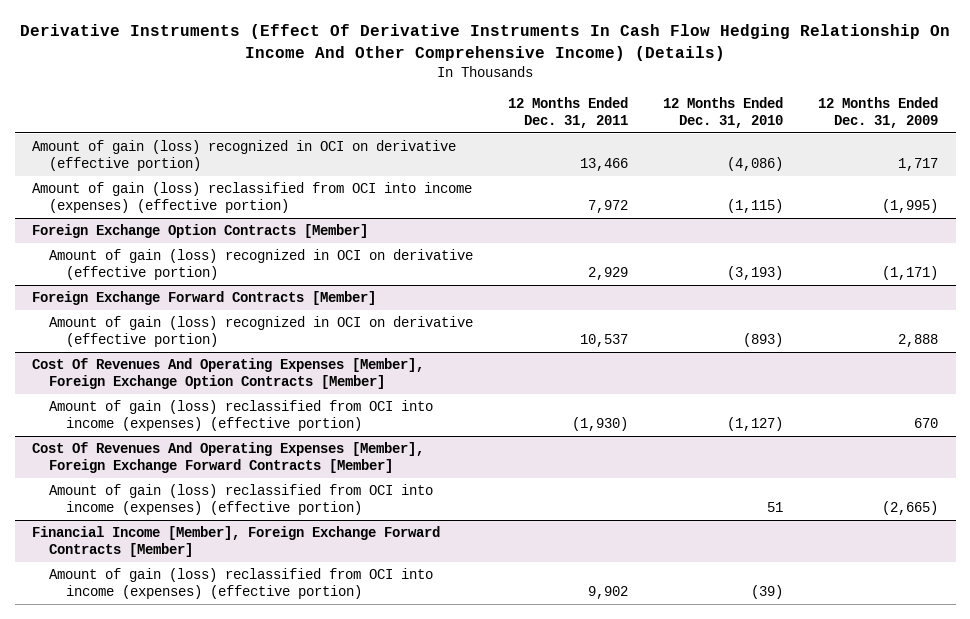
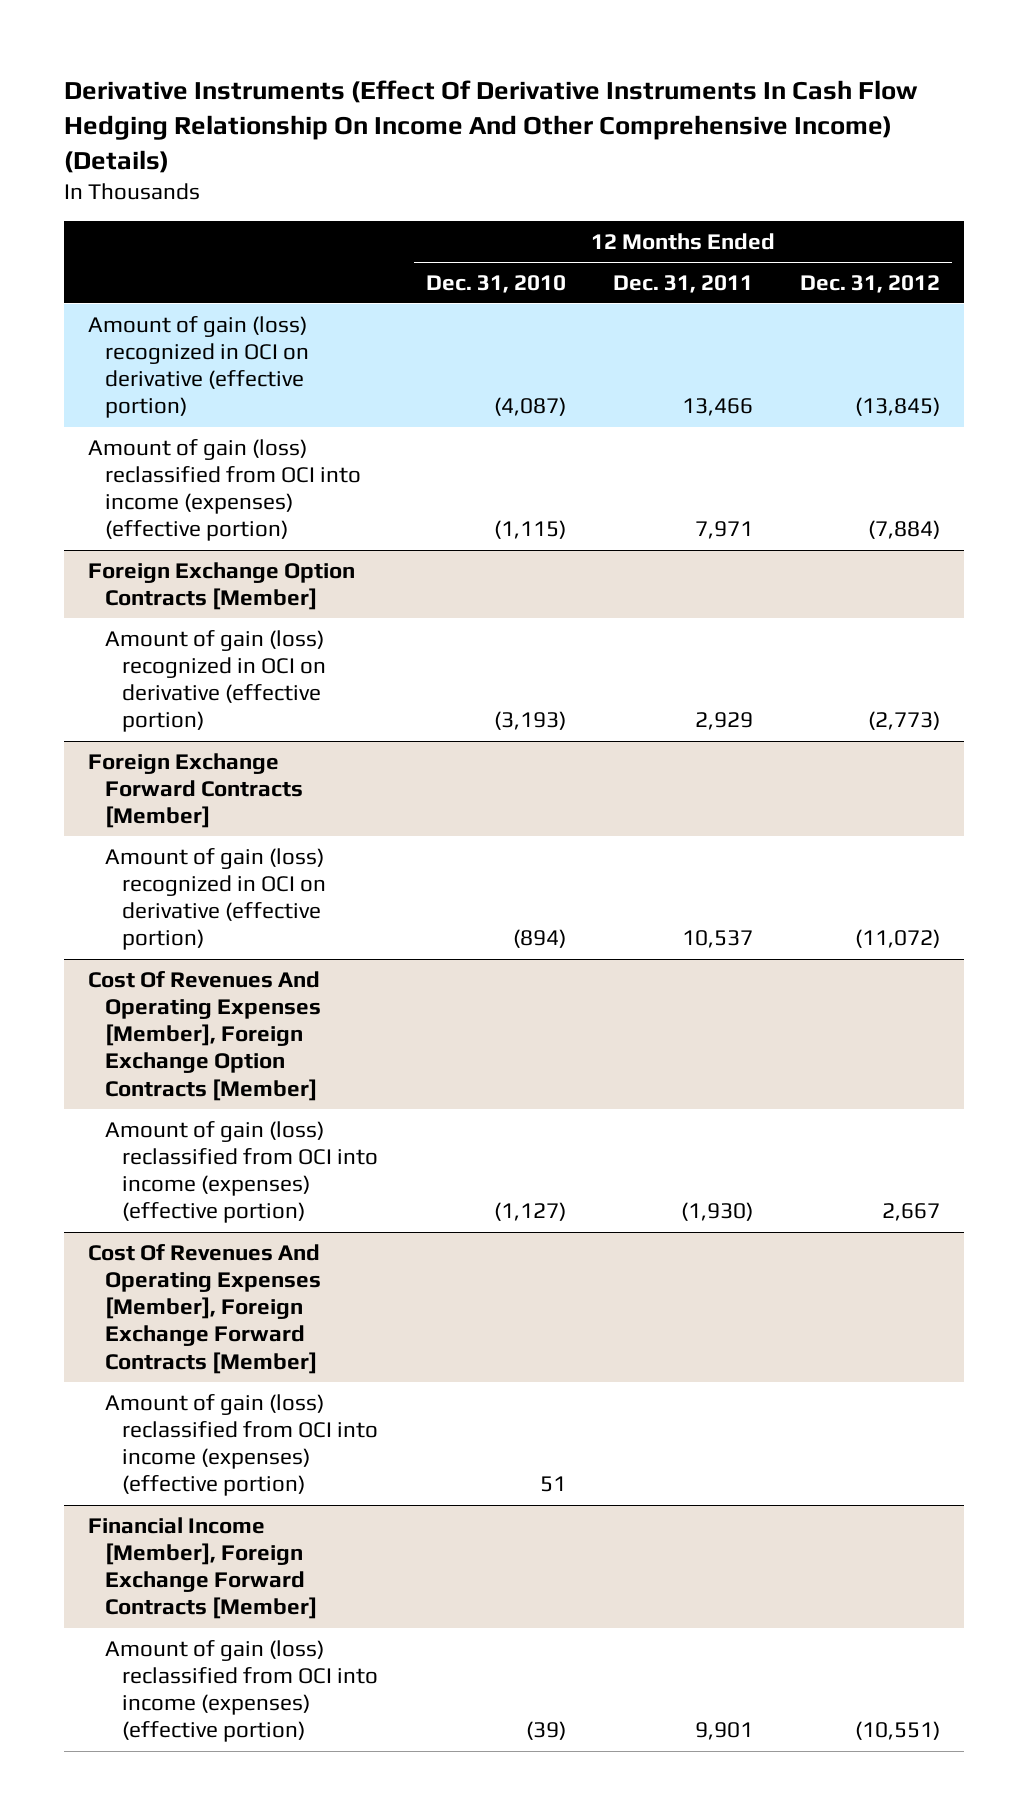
- | 12 Months Ended Dec. 31, 2011 | 12 Months Ended Dec. 31, 2010 | 12 Months Ended Dec. 31, 2009
+ | 12 Months Ended Dec. 31, 2010 | 12 Months Ended Dec. 31, 2011 | 12 Months Ended Dec. 31, 2012
- Amount of gain (loss) recognized in OCI on derivative (effective portion) | 13,466 | (4,086) | 1,717
- Amount of gain (loss) reclassified from OCI into income (expenses) (effective portion) | 7,972 | (1,115) | (1,995)
+ Amount of gain (loss) recognized in OCI on derivative (effective portion) | (4,087) | 13,466 | (13,845)
+ Amount of gain (loss) reclassified from OCI into income (expenses) (effective portion) | (1,115) | 7,971 | (7,884)
@ Foreign Exchange Forward Contracts [Member]
- Amount of gain (loss) recognized in OCI on derivative (effective portion) | 10,537 | (893) | 2,888
+ Amount of gain (loss) recognized in OCI on derivative (effective portion) | (894) | 10,537 | (11,072)
@ Financial Income [Member], Foreign Exchange Forward Contracts [Member]
- Amount of gain (loss) reclassified from OCI into income (expenses) (effective portion) | 9,902 | (39) |
+ Amount of gain (loss) reclassified from OCI into income (expenses) (effective portion) | (39) | 9,901 | (10,551)

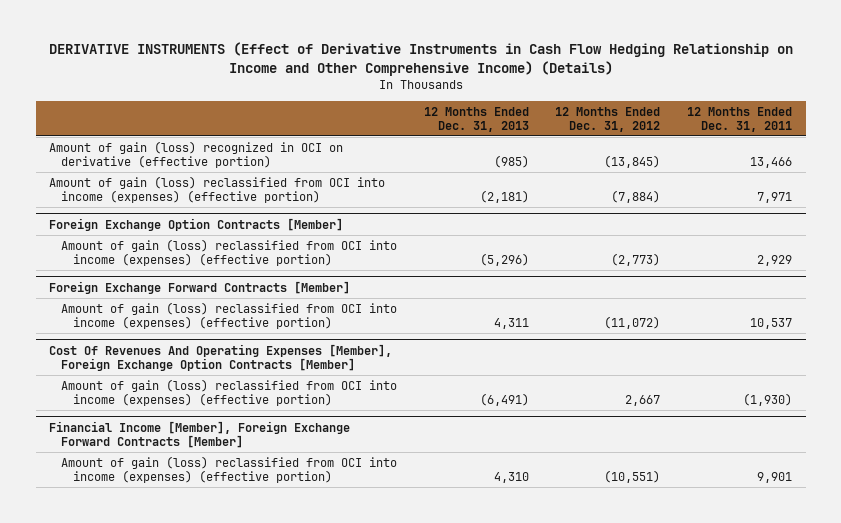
- Derivative Instruments (Effect Of Derivative Instruments In Cash Flow Hedging Relationship On Income And Other Comprehensive Income) (Details)
+ DERIVATIVE INSTRUMENTS (Effect of Derivative Instruments in Cash Flow Hedging Relationship on Income and Other Comprehensive Income) (Details)
- | 12 Months Ended Dec. 31, 2010 | 12 Months Ended Dec. 31, 2011 | 12 Months Ended Dec. 31, 2012
+ | 12 Months Ended Dec. 31, 2013 | 12 Months Ended Dec. 31, 2012 | 12 Months Ended Dec. 31, 2011
@ Foreign Exchange Option Contracts [Member]
- Amount of gain (loss) recognized in OCI on derivative (effective portion) | (3,193) | 2,929 | (2,773)
+ Amount of gain (loss) reclassified from OCI into income (expenses) (effective portion) | (5,296) | (2,773) | 2,929
@ Foreign Exchange Forward Contracts [Member]
- Amount of gain (loss) recognized in OCI on derivative (effective portion) | (894) | 10,537 | (11,072)
+ Amount of gain (loss) reclassified from OCI into income (expenses) (effective portion) | 4,311 | (11,072) | 10,537
- Cost Of Revenues And Operating Expenses [Member], Foreign Exchange Forward Contracts [Member]
- Amount of gain (loss) reclassified from OCI into income (expenses) (effective portion) | 51 | |

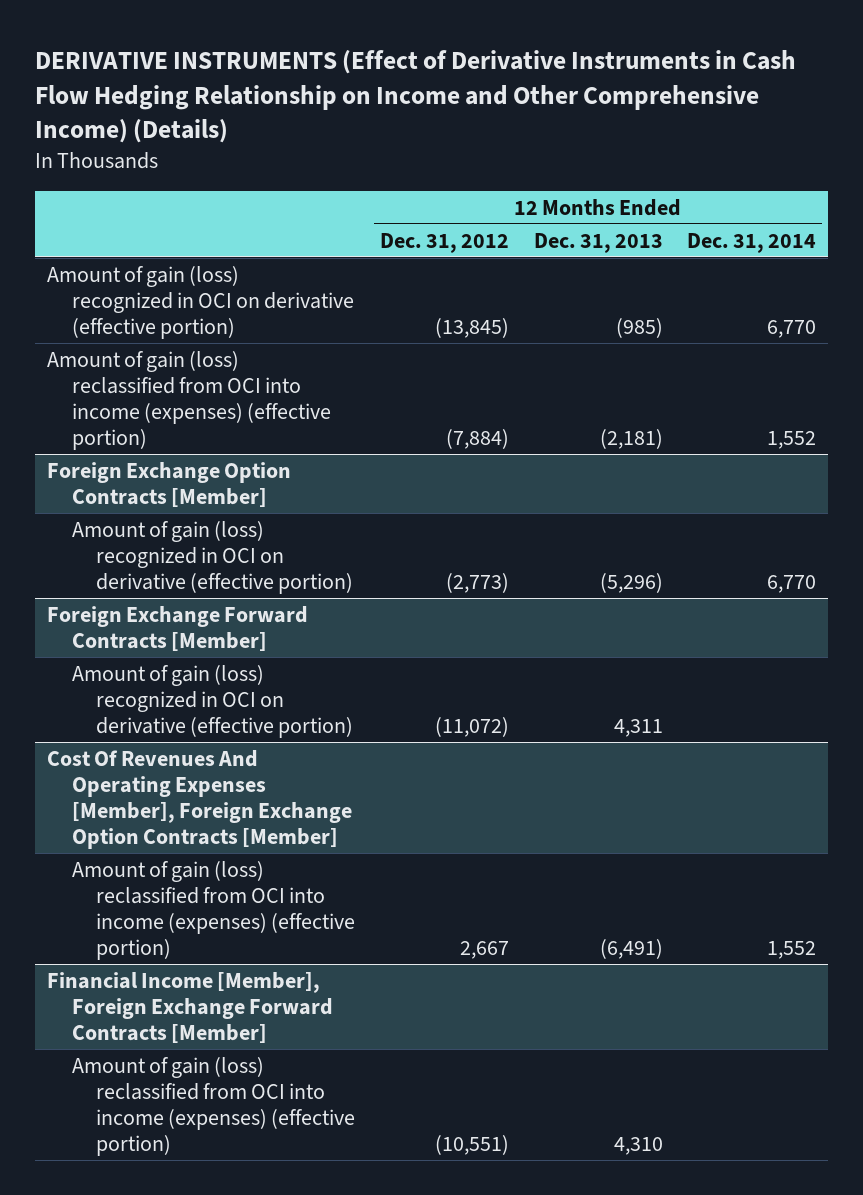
- | 12 Months Ended Dec. 31, 2013 | 12 Months Ended Dec. 31, 2012 | 12 Months Ended Dec. 31, 2011
+ | 12 Months Ended Dec. 31, 2012 | 12 Months Ended Dec. 31, 2013 | 12 Months Ended Dec. 31, 2014
@ Foreign Exchange Option Contracts [Member]
- Amount of gain (loss) reclassified from OCI into income (expenses) (effective portion) | (5,296) | (2,773) | 2,929
+ Amount of gain (loss) recognized in OCI on derivative (effective portion) | (2,773) | (5,296) | 6,770
@ Foreign Exchange Forward Contracts [Member]
- Amount of gain (loss) reclassified from OCI into income (expenses) (effective portion) | 4,311 | (11,072) | 10,537
+ Amount of gain (loss) recognized in OCI on derivative (effective portion) | (11,072) | 4,311 |

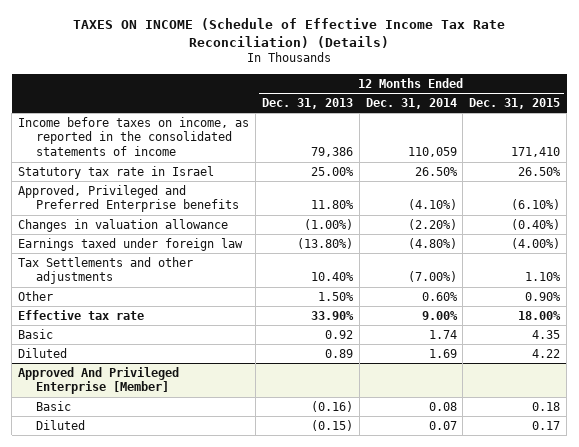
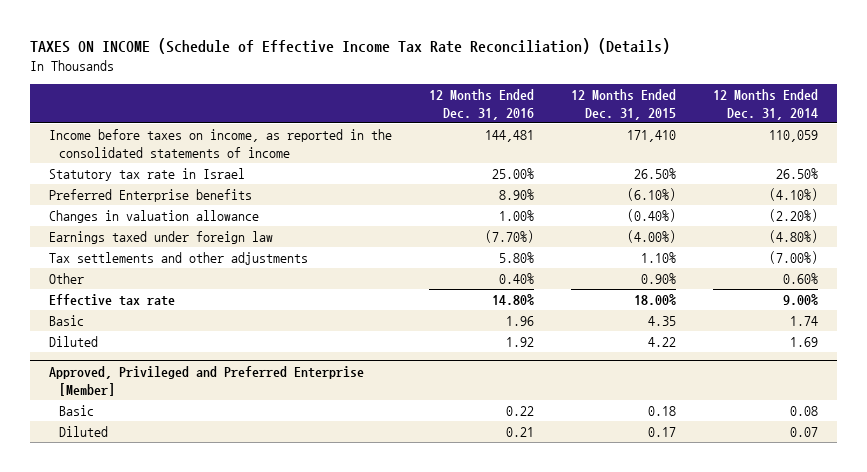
- | 12 Months Ended Dec. 31, 2013 | 12 Months Ended Dec. 31, 2014 | 12 Months Ended Dec. 31, 2015
+ | 12 Months Ended Dec. 31, 2016 | 12 Months Ended Dec. 31, 2015 | 12 Months Ended Dec. 31, 2014
- Approved, Privileged and Preferred Enterprise benefits | 11.80% | (4.10%) | (6.10%)
+ Preferred Enterprise benefits | 8.90% | (6.10%) | (4.10%)
- Tax Settlements and other adjustments | 10.40% | (7.00%) | 1.10%
+ Tax settlements and other adjustments | 5.80% | 1.10% | (7.00%)
- Approved And Privileged Enterprise [Member]
+ Approved, Privileged and Preferred Enterprise [Member]

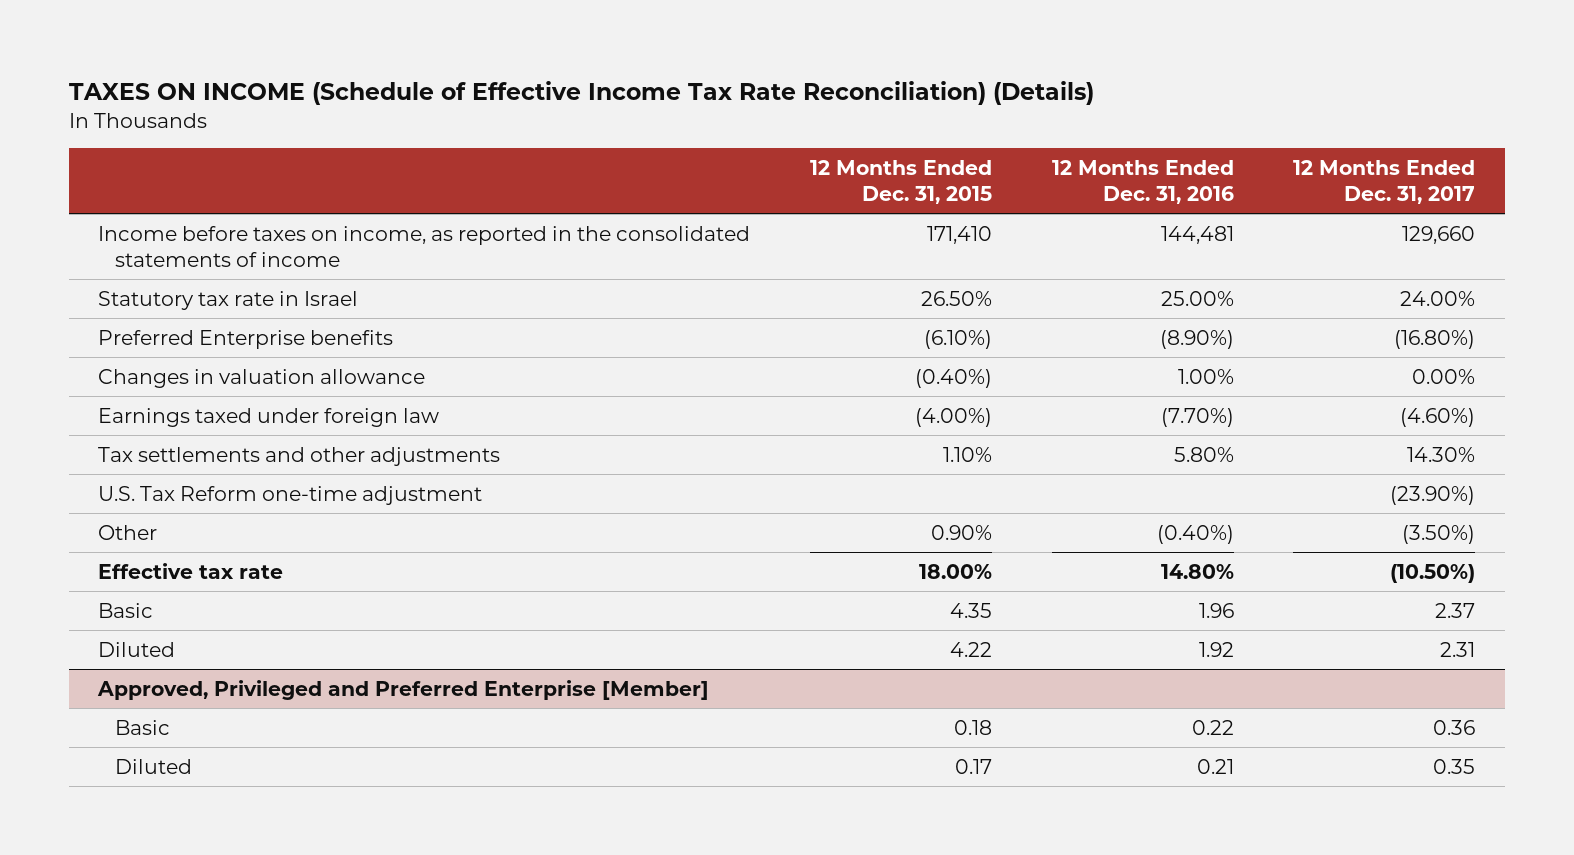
- | 12 Months Ended Dec. 31, 2016 | 12 Months Ended Dec. 31, 2015 | 12 Months Ended Dec. 31, 2014
+ | 12 Months Ended Dec. 31, 2015 | 12 Months Ended Dec. 31, 2016 | 12 Months Ended Dec. 31, 2017
- Preferred Enterprise benefits | 8.90% | (6.10%) | (4.10%)
+ Preferred Enterprise benefits | (6.10%) | (8.90%) | (16.80%)
- Other | 0.40% | 0.90% | 0.60%
+ U.S. Tax Reform one-time adjustment | | | (23.90%)
+ Other | 0.90% | (0.40%) | (3.50%)

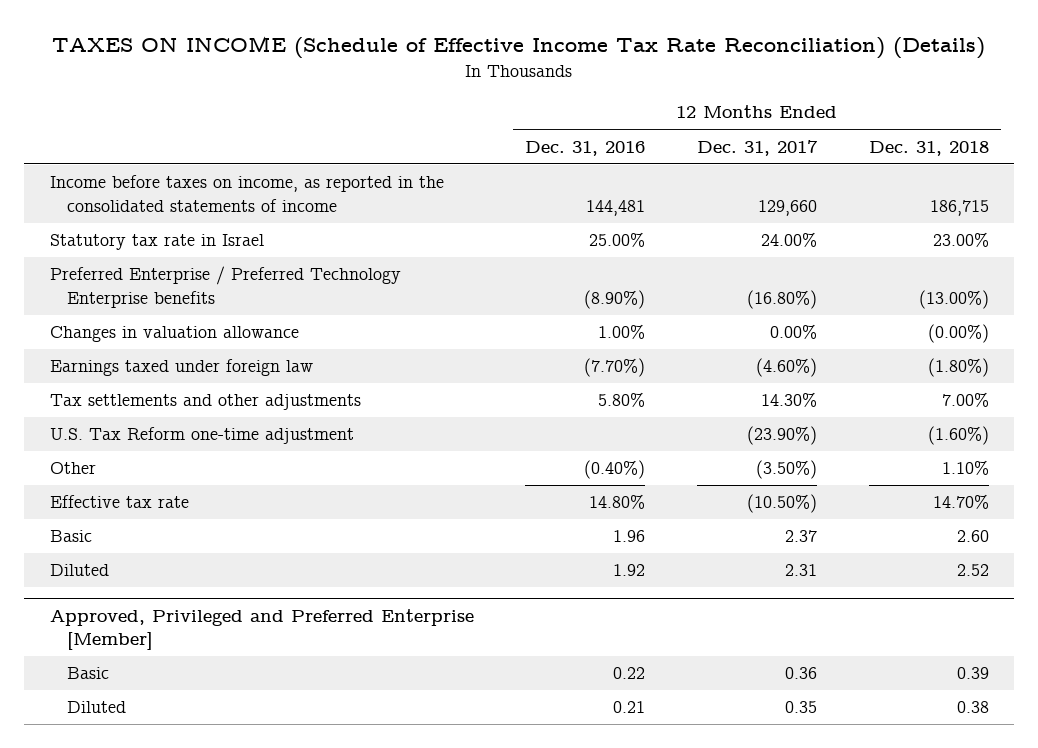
- | 12 Months Ended Dec. 31, 2015 | 12 Months Ended Dec. 31, 2016 | 12 Months Ended Dec. 31, 2017
+ | 12 Months Ended Dec. 31, 2016 | 12 Months Ended Dec. 31, 2017 | 12 Months Ended Dec. 31, 2018
- Preferred Enterprise benefits | (6.10%) | (8.90%) | (16.80%)
+ Preferred Enterprise / Preferred Technology Enterprise benefits | (8.90%) | (16.80%) | (13.00%)

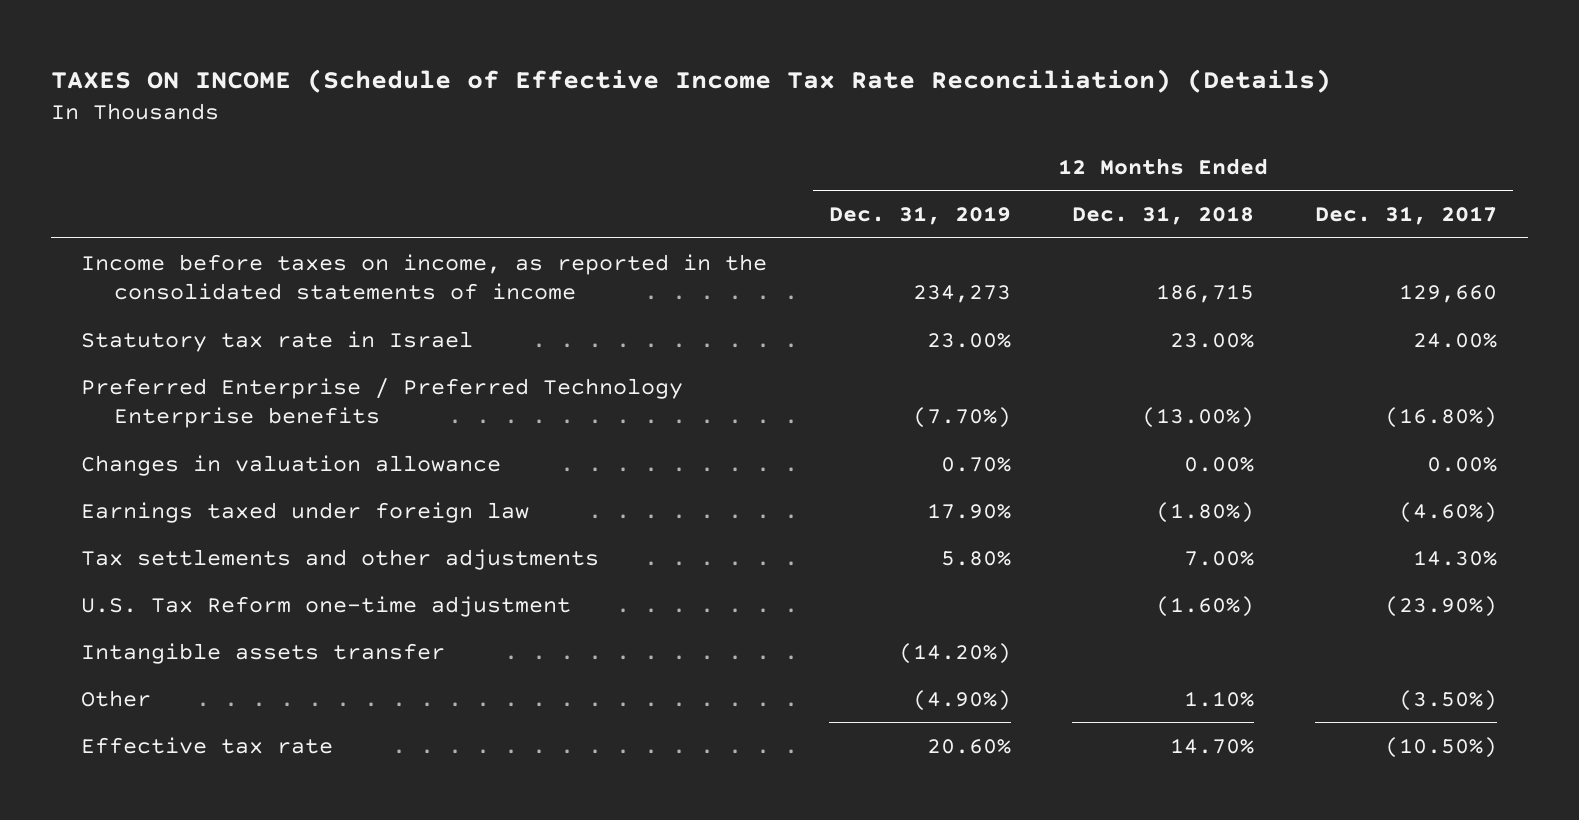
- | 12 Months Ended Dec. 31, 2016 | 12 Months Ended Dec. 31, 2017 | 12 Months Ended Dec. 31, 2018
+ | 12 Months Ended Dec. 31, 2019 | 12 Months Ended Dec. 31, 2018 | 12 Months Ended Dec. 31, 2017
- Changes in valuation allowance | 1.00% | 0.00% | (0.00%)
+ Changes in valuation allowance | 0.70% | 0.00% | 0.00%
+ Intangible assets transfer | (14.20%) | |
- Basic | 1.96 | 2.37 | 2.60
- Diluted | 1.92 | 2.31 | 2.52
- Approved, Privileged and Preferred Enterprise [Member]
- Basic | 0.22 | 0.36 | 0.39
- Diluted | 0.21 | 0.35 | 0.38

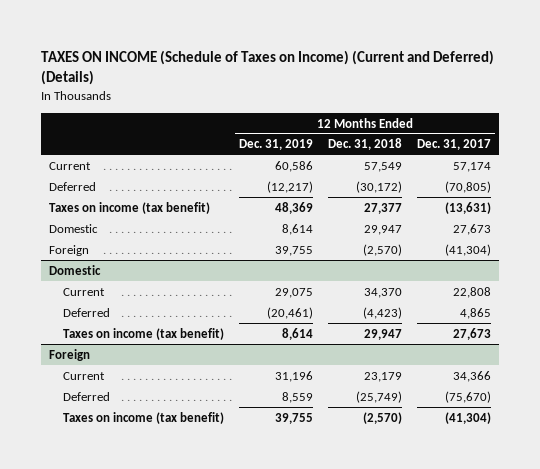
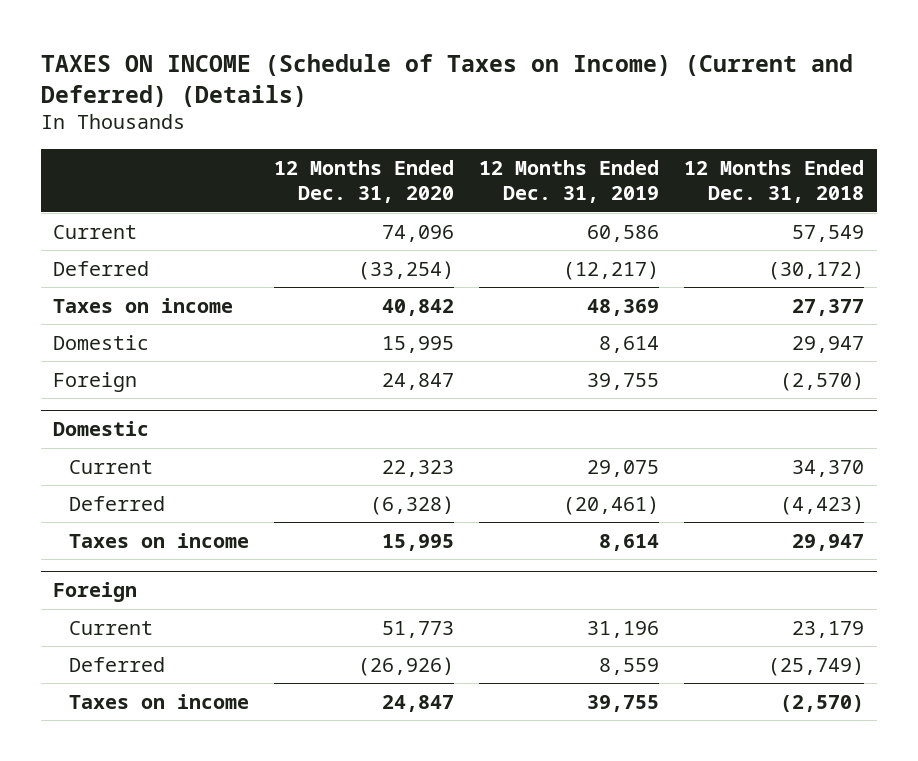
- | 12 Months Ended Dec. 31, 2019 | 12 Months Ended Dec. 31, 2018 | 12 Months Ended Dec. 31, 2017
+ | 12 Months Ended Dec. 31, 2020 | 12 Months Ended Dec. 31, 2019 | 12 Months Ended Dec. 31, 2018
- Taxes on income (tax benefit) | 48,369 | 27,377 | (13,631)
+ Taxes on income | 40,842 | 48,369 | 27,377
@ Domestic
- Taxes on income (tax benefit) | 8,614 | 29,947 | 27,673
+ Taxes on income | 15,995 | 8,614 | 29,947
@ Foreign
- Taxes on income (tax benefit) | 39,755 | (2,570) | (41,304)
+ Taxes on income | 24,847 | 39,755 | (2,570)

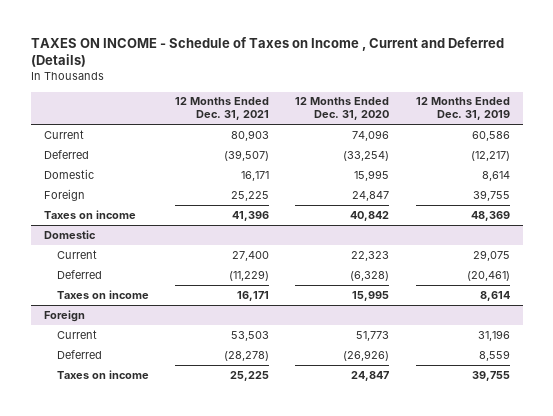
- TAXES ON INCOME (Schedule of Taxes on Income) (Current and Deferred) (Details)
+ TAXES ON INCOME - Schedule of Taxes on Income , Current and Deferred (Details)
- | 12 Months Ended Dec. 31, 2020 | 12 Months Ended Dec. 31, 2019 | 12 Months Ended Dec. 31, 2018
+ | 12 Months Ended Dec. 31, 2021 | 12 Months Ended Dec. 31, 2020 | 12 Months Ended Dec. 31, 2019
moved down: Taxes on income | 41,396 | 40,842 | 48,369

